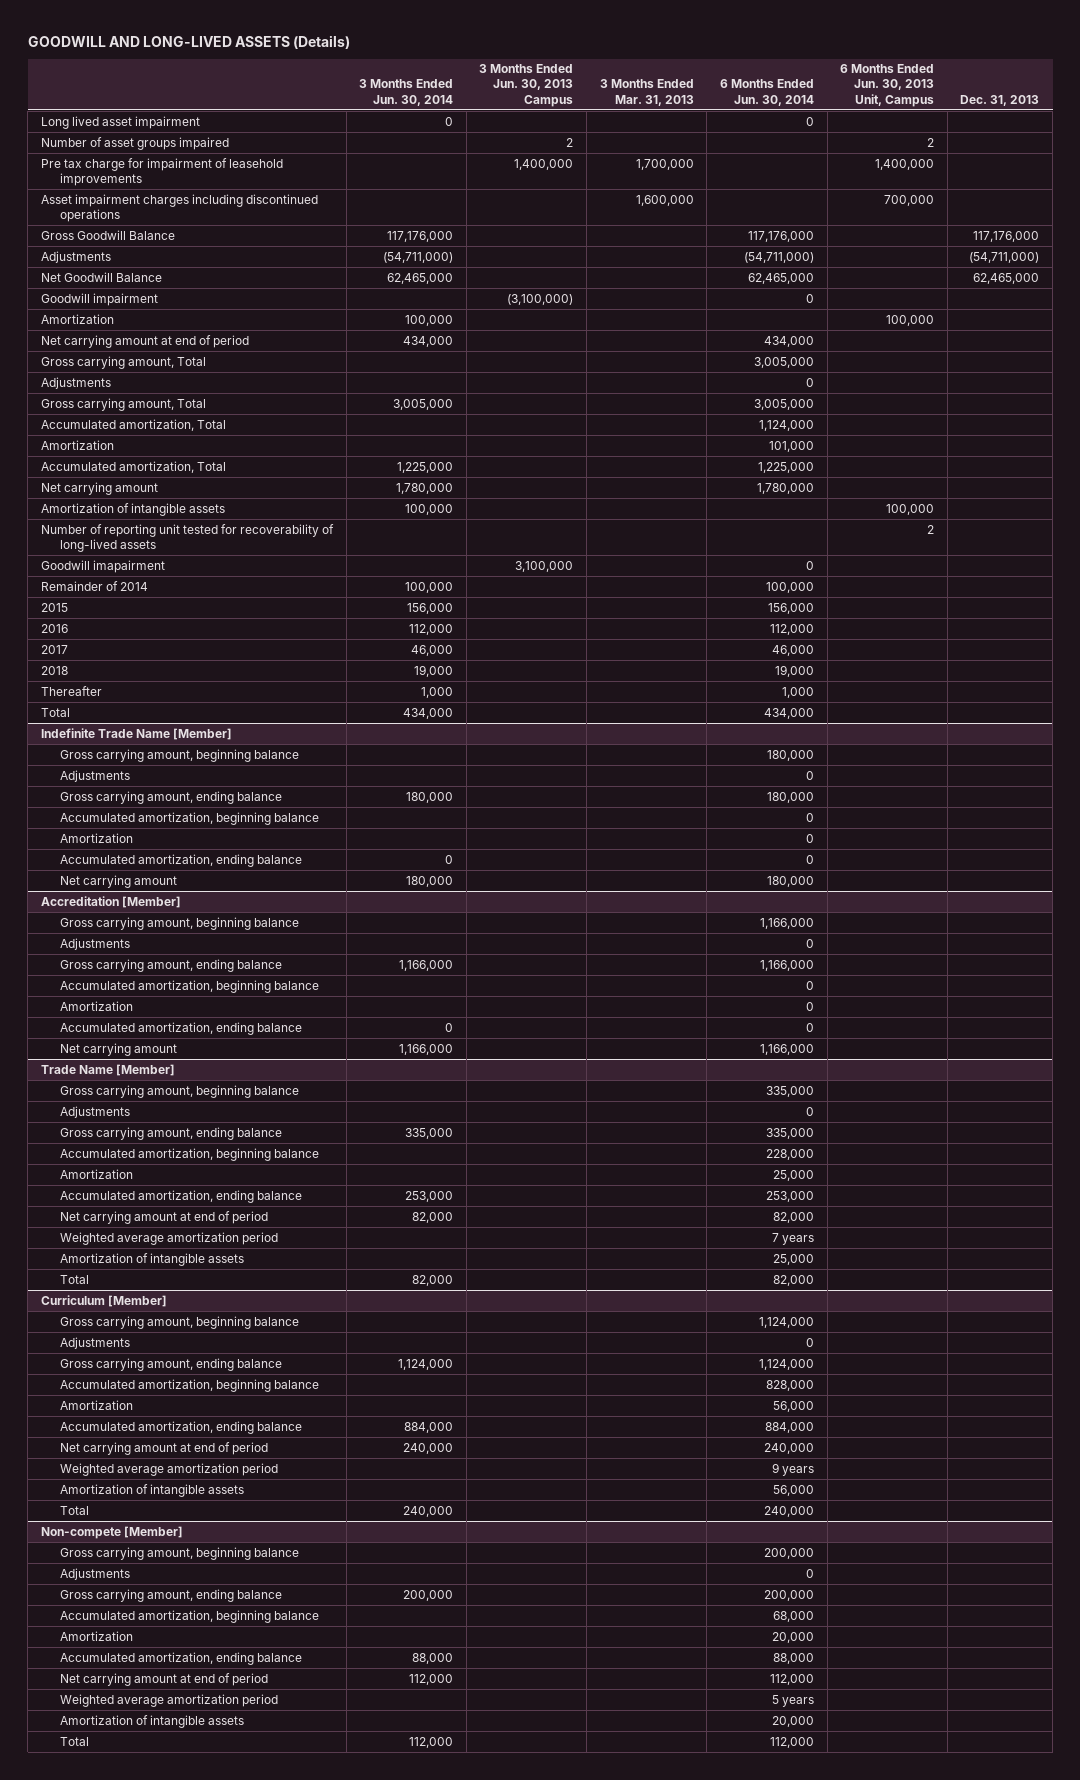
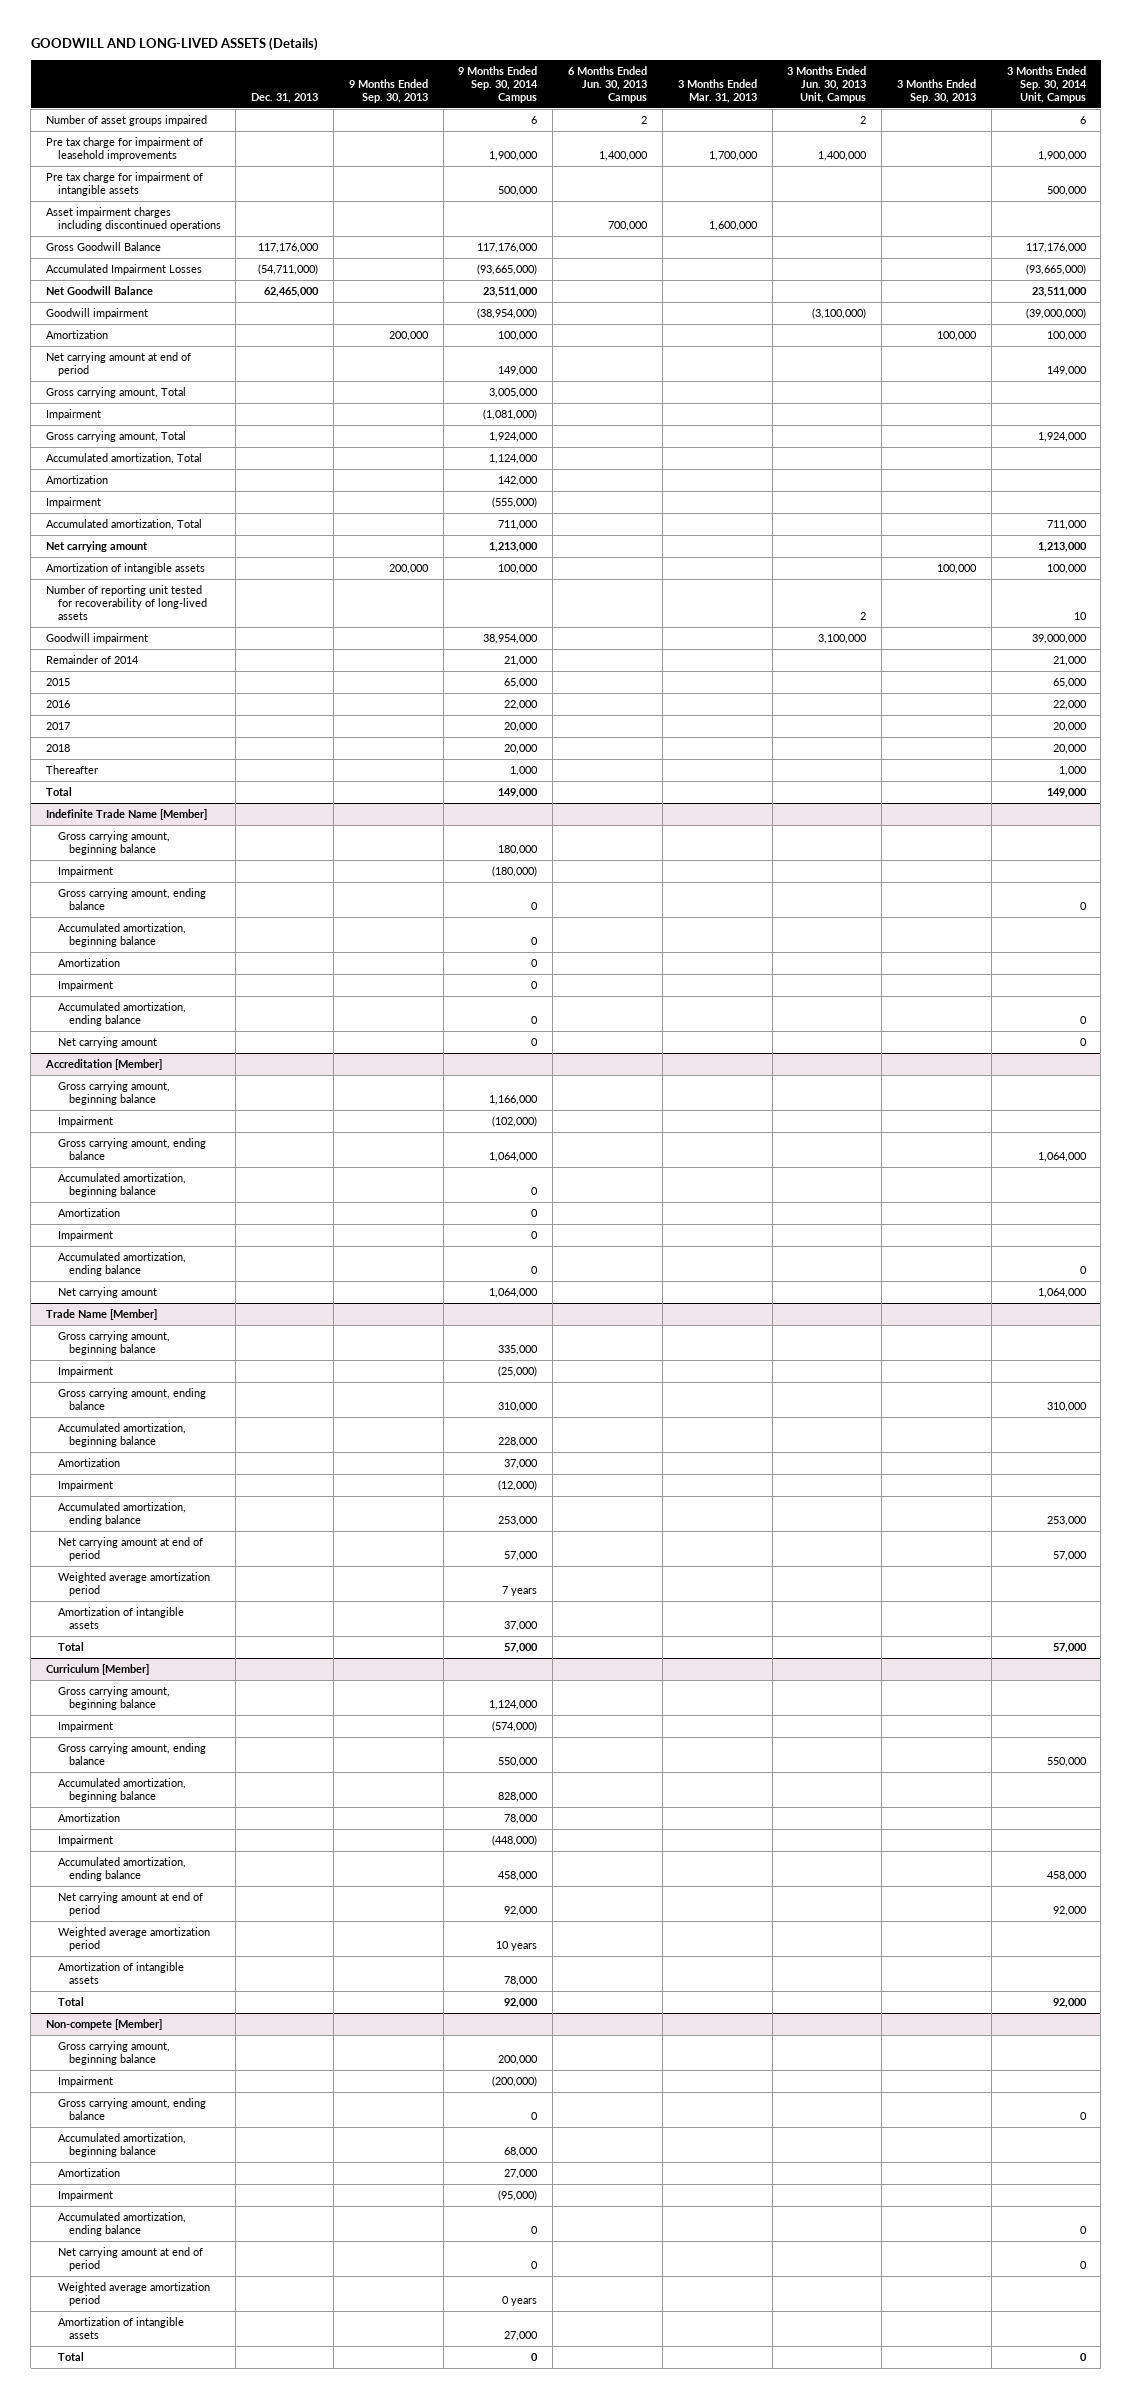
- | 3 Months Ended Jun. 30, 2014 | 3 Months Ended Jun. 30, 2013 Campus | 3 Months Ended Mar. 31, 2013 | 6 Months Ended Jun. 30, 2014 | 6 Months Ended Jun. 30, 2013 Unit, Campus | Dec. 31, 2013
+ | Dec. 31, 2013 | 9 Months Ended Sep. 30, 2013 | 9 Months Ended Sep. 30, 2014 Campus | 6 Months Ended Jun. 30, 2013 Campus | 3 Months Ended Mar. 31, 2013 | 3 Months Ended Jun. 30, 2013 Unit, Campus | 3 Months Ended Sep. 30, 2013 | 3 Months Ended Sep. 30, 2014 Unit, Campus
- Long lived asset impairment | 0 | | | 0 | |
+ Pre tax charge for impairment of intangible assets | | | 500,000 | | | | | 500,000
- Adjustments | (54,711,000) | | | (54,711,000) | | (54,711,000)
+ Accumulated Impairment Losses | (54,711,000) | | (93,665,000) | | | | | (93,665,000)
- Adjustments | | | | 0 | |
+ Impairment | | | (1,081,000) | | | | |
+ Impairment | | | (555,000) | | | | |
- Goodwill imapairment | | 3,100,000 | | 0 | |
+ Goodwill impairment | | | 38,954,000 | | | 3,100,000 | | 39,000,000
@ Indefinite Trade Name [Member]
- Adjustments | | | | 0 | |
+ Impairment | | | (180,000) | | | | |
+ Impairment | | | 0 | | | | |
@ Accreditation [Member]
- Adjustments | | | | 0 | |
+ Impairment | | | (102,000) | | | | |
+ Impairment | | | 0 | | | | |
@ Trade Name [Member]
- Adjustments | | | | 0 | |
+ Impairment | | | (25,000) | | | | |
+ Impairment | | | (12,000) | | | | |
@ Curriculum [Member]
- Adjustments | | | | 0 | |
+ Impairment | | | (574,000) | | | | |
+ Impairment | | | (448,000) | | | | |
@ Non-compete [Member]
- Adjustments | | | | 0 | |
+ Impairment | | | (200,000) | | | | |
+ Impairment | | | (95,000) | | | | |

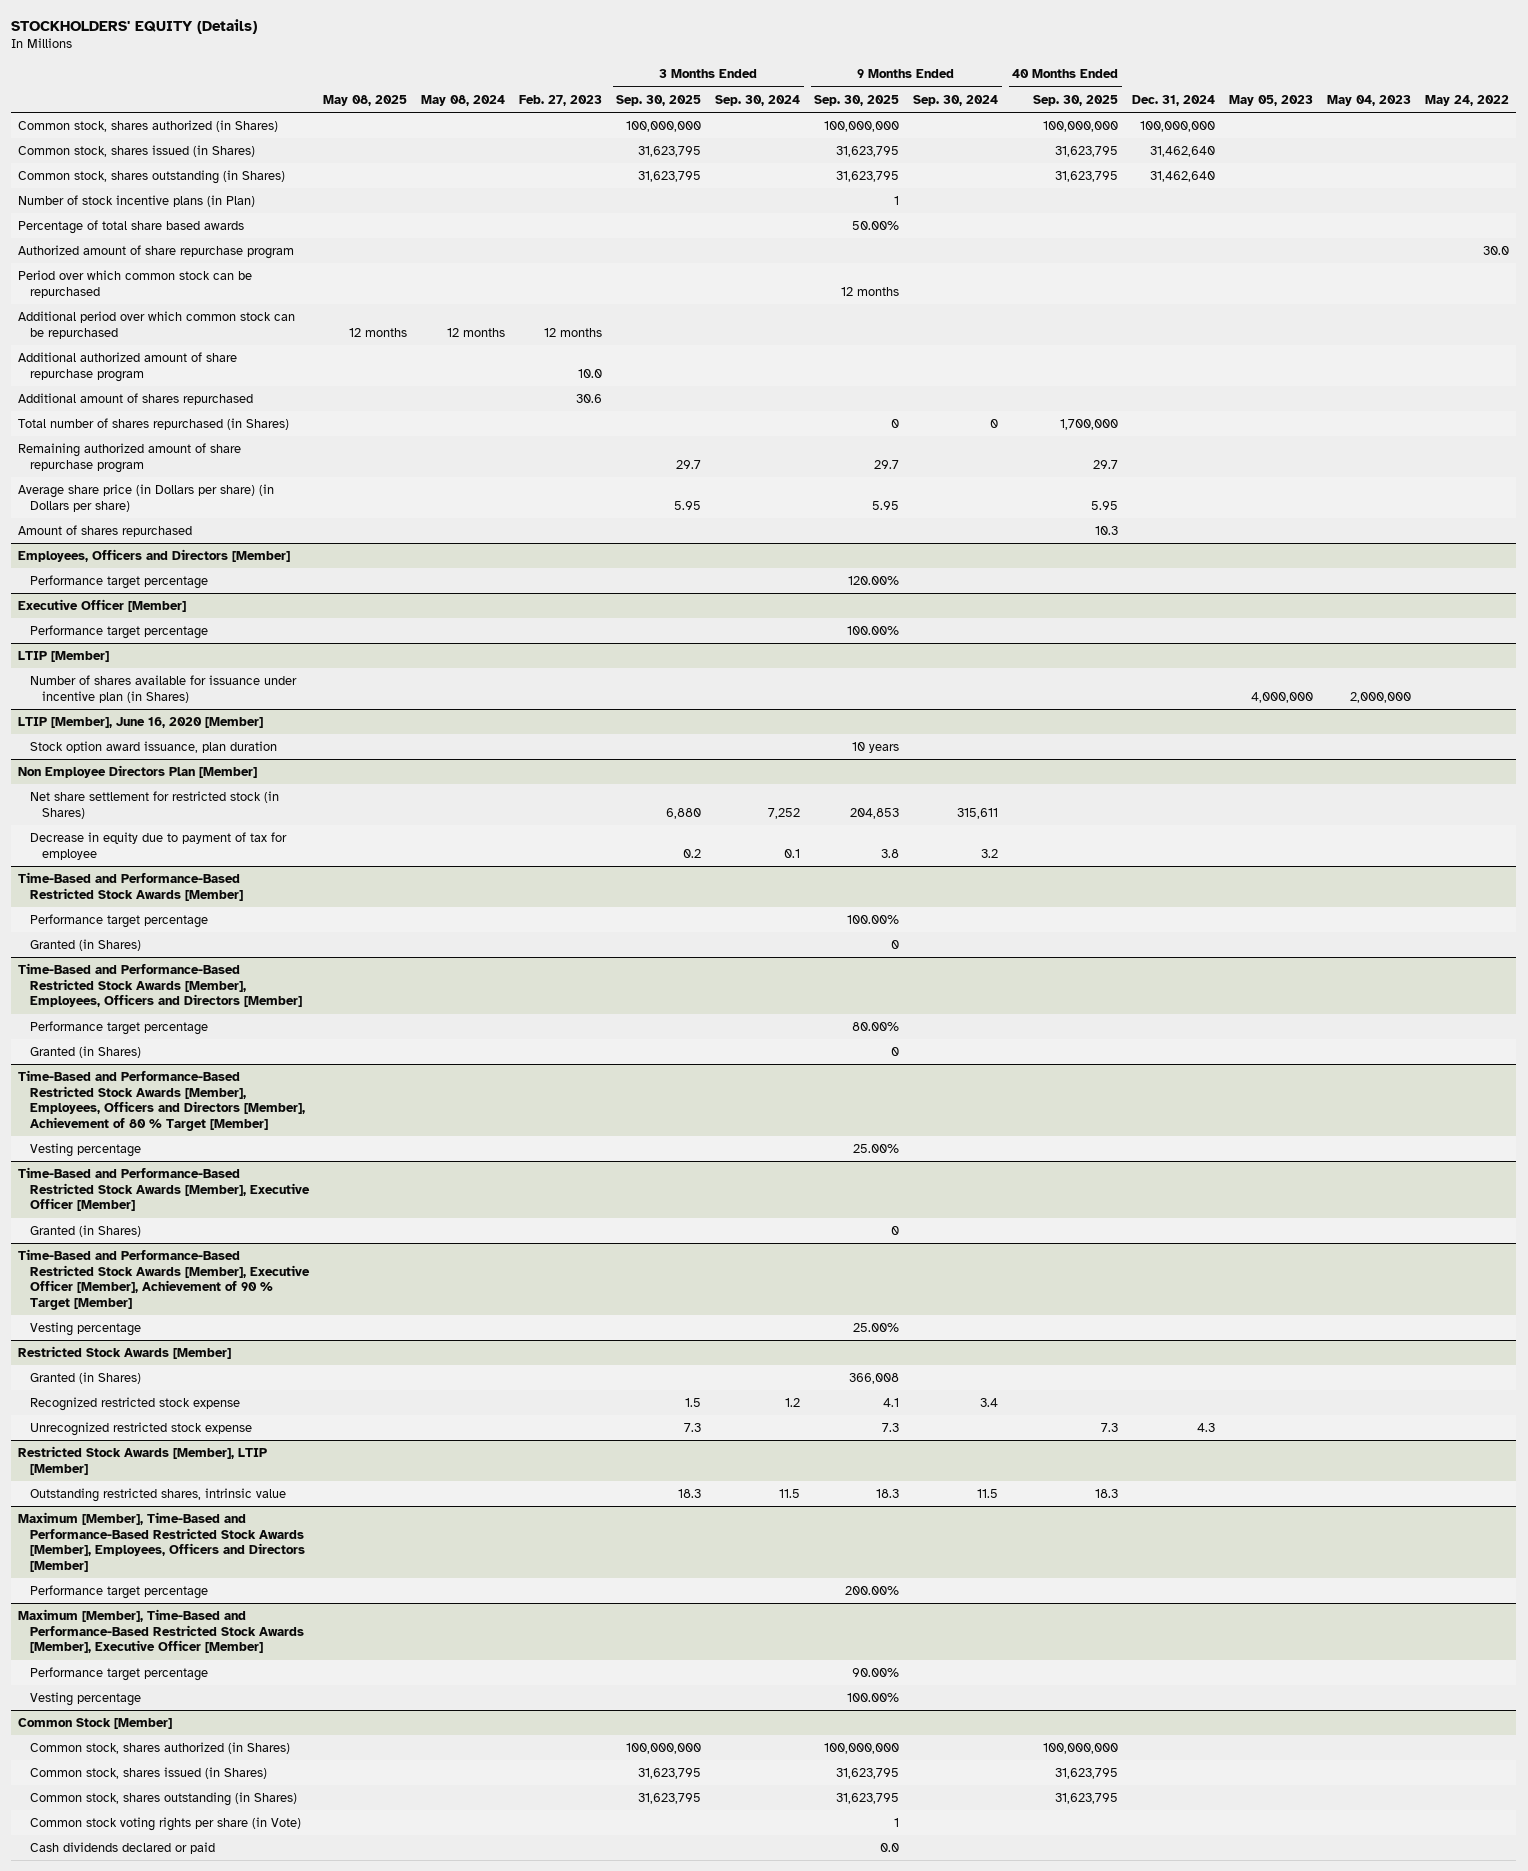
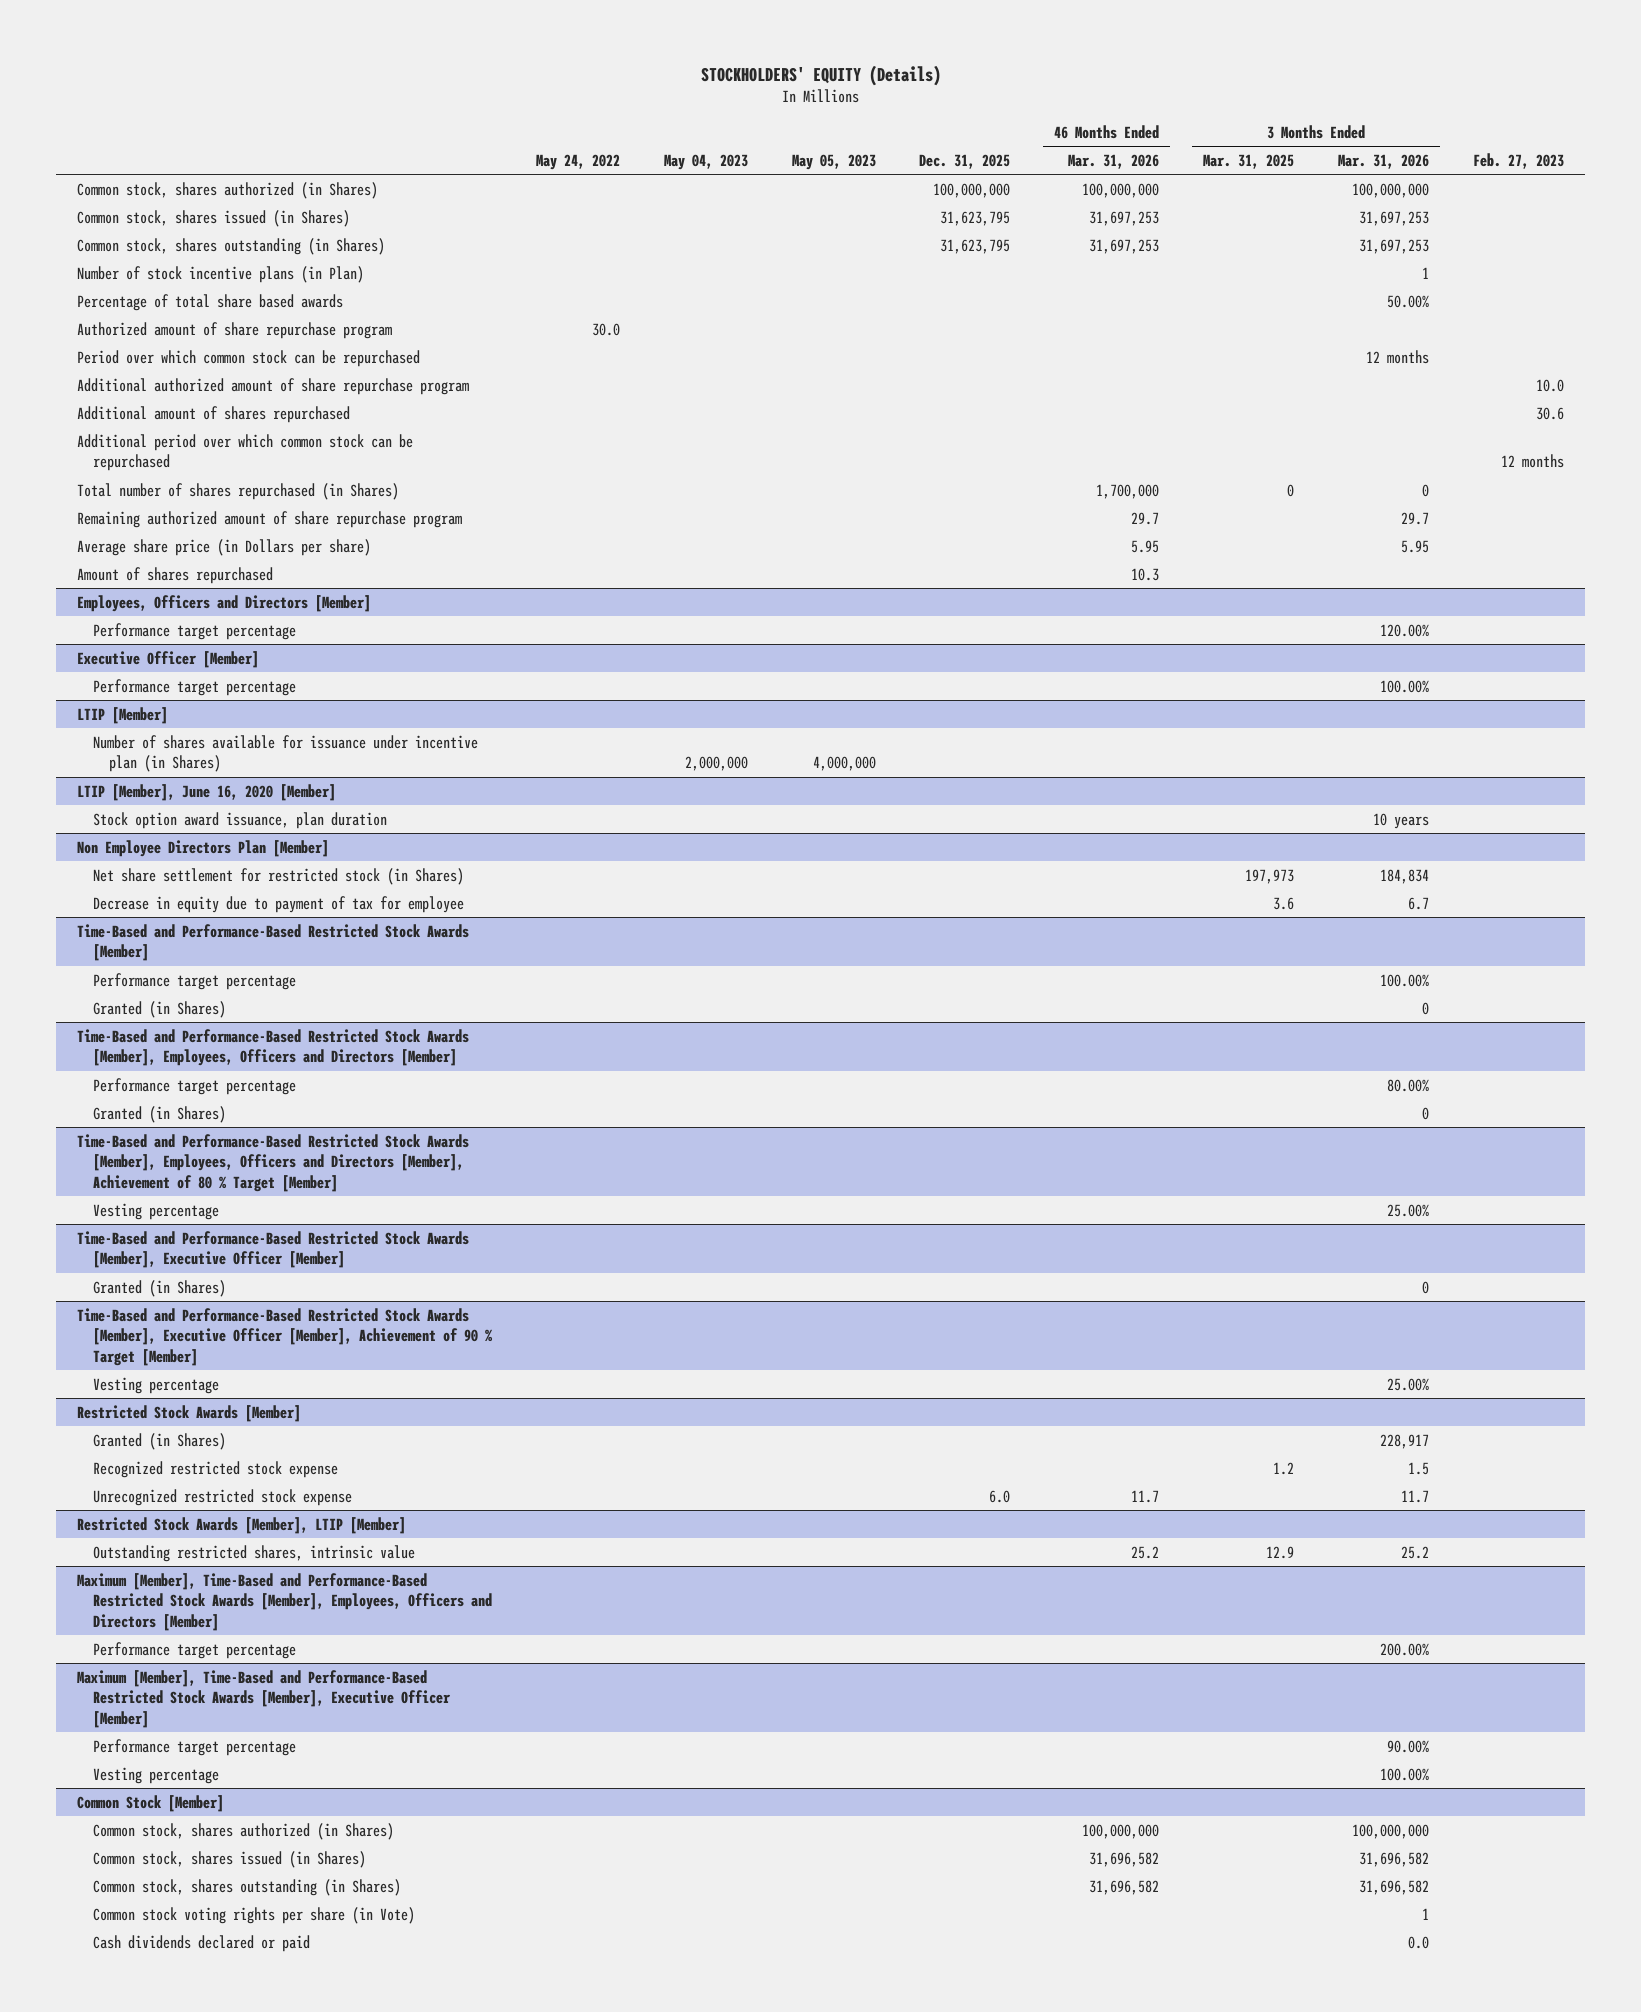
- | May 08, 2025 | May 08, 2024 | Feb. 27, 2023 | 3 Months Ended Sep. 30, 2025 | 3 Months Ended Sep. 30, 2024 | 9 Months Ended Sep. 30, 2025 | 9 Months Ended Sep. 30, 2024 | 40 Months Ended Sep. 30, 2025 | Dec. 31, 2024 | May 05, 2023 | May 04, 2023 | May 24, 2022
+ | May 24, 2022 | May 04, 2023 | May 05, 2023 | Dec. 31, 2025 | 46 Months Ended Mar. 31, 2026 | 3 Months Ended Mar. 31, 2025 | 3 Months Ended Mar. 31, 2026 | Feb. 27, 2023
moved down: Additional period over which common stock can be repurchased | | | | | | | | 12 months
- Average share price (in Dollars per share) (in Dollars per share) | | | | 5.95 | | 5.95 | | 5.95 | | | |
+ Average share price (in Dollars per share) | | | | | 5.95 | | 5.95 |

